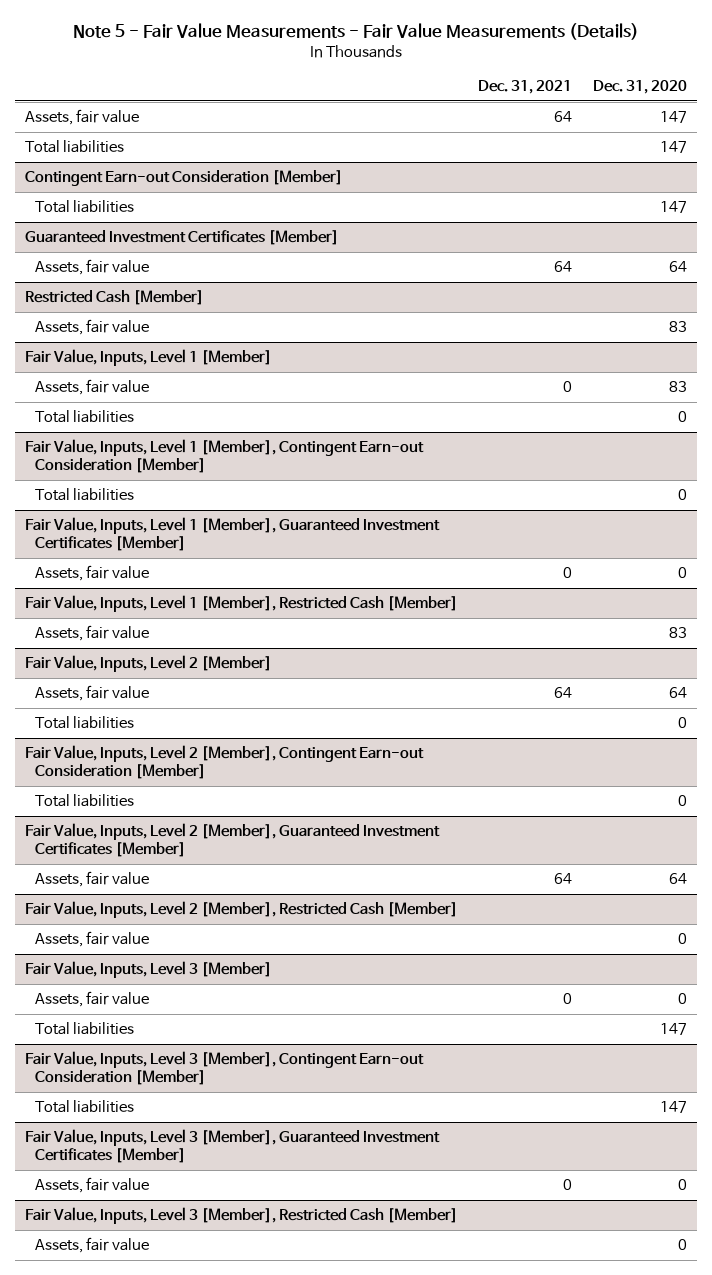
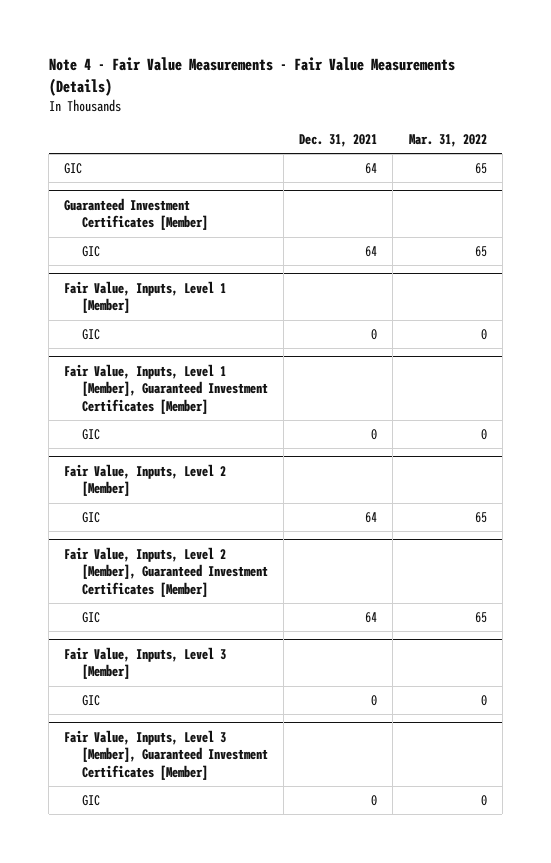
- Note 5 - Fair Value Measurements - Fair Value Measurements (Details)
+ Note 4 - Fair Value Measurements - Fair Value Measurements (Details)
- | Dec. 31, 2021 | Dec. 31, 2020
+ | Dec. 31, 2021 | Mar. 31, 2022
- Assets, fair value | 64 | 147
- Total liabilities | | 147
- Contingent Earn-out Consideration [Member]
- Total liabilities | | 147
+ GIC | 64 | 65
@ Guaranteed Investment Certificates [Member]
- Assets, fair value | 64 | 64
- Restricted Cash [Member]
- Assets, fair value | | 83
@ Guaranteed Investment Certificates [Member]
+ GIC | 64 | 65
@ Fair Value, Inputs, Level 1 [Member]
- Assets, fair value | 0 | 83
- Total liabilities | | 0
- Fair Value, Inputs, Level 1 [Member], Contingent Earn-out Consideration [Member]
- Total liabilities | | 0
@ Fair Value, Inputs, Level 1 [Member]
+ GIC | 0 | 0
@ Fair Value, Inputs, Level 1 [Member], Guaranteed Investment Certificates [Member]
- Assets, fair value | 0 | 0
- Fair Value, Inputs, Level 1 [Member], Restricted Cash [Member]
- Assets, fair value | | 83
@ Fair Value, Inputs, Level 1 [Member], Guaranteed Investment Certificates [Member]
+ GIC | 0 | 0
@ Fair Value, Inputs, Level 2 [Member]
- Assets, fair value | 64 | 64
- Total liabilities | | 0
- Fair Value, Inputs, Level 2 [Member], Contingent Earn-out Consideration [Member]
- Total liabilities | | 0
@ Fair Value, Inputs, Level 2 [Member]
+ GIC | 64 | 65
@ Fair Value, Inputs, Level 2 [Member], Guaranteed Investment Certificates [Member]
- Assets, fair value | 64 | 64
- Fair Value, Inputs, Level 2 [Member], Restricted Cash [Member]
- Assets, fair value | | 0
@ Fair Value, Inputs, Level 2 [Member], Guaranteed Investment Certificates [Member]
+ GIC | 64 | 65
@ Fair Value, Inputs, Level 3 [Member]
- Assets, fair value | 0 | 0
- Total liabilities | | 147
- Fair Value, Inputs, Level 3 [Member], Contingent Earn-out Consideration [Member]
- Total liabilities | | 147
@ Fair Value, Inputs, Level 3 [Member]
+ GIC | 0 | 0
@ Fair Value, Inputs, Level 3 [Member], Guaranteed Investment Certificates [Member]
- Assets, fair value | 0 | 0
- Fair Value, Inputs, Level 3 [Member], Restricted Cash [Member]
- Assets, fair value | | 0
@ Fair Value, Inputs, Level 3 [Member], Guaranteed Investment Certificates [Member]
+ GIC | 0 | 0

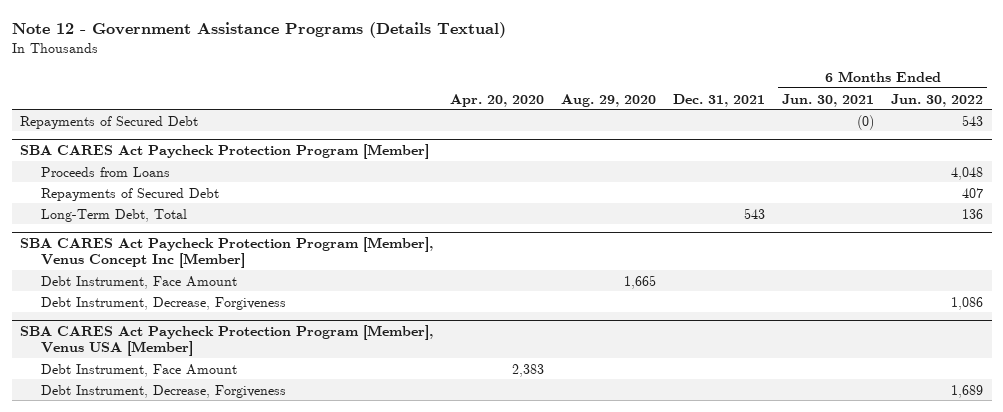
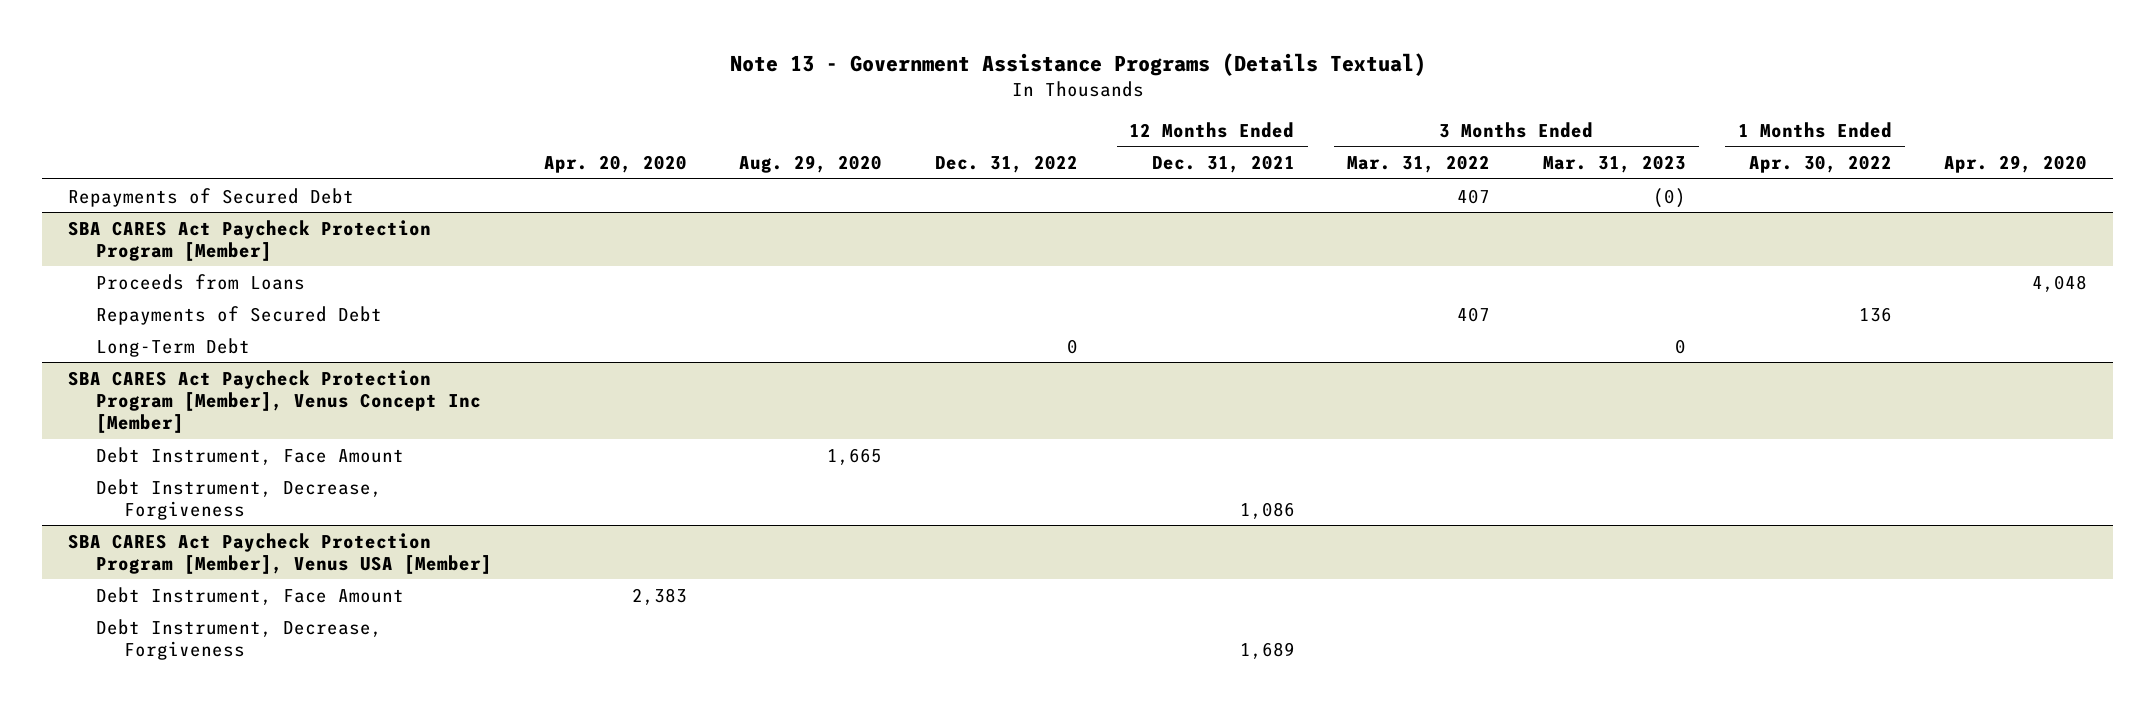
- Note 12 - Government Assistance Programs (Details Textual)
+ Note 13 - Government Assistance Programs (Details Textual)
- | Apr. 20, 2020 | Aug. 29, 2020 | Dec. 31, 2021 | 6 Months Ended Jun. 30, 2021 | 6 Months Ended Jun. 30, 2022
+ | Apr. 20, 2020 | Aug. 29, 2020 | Dec. 31, 2022 | 12 Months Ended Dec. 31, 2021 | 3 Months Ended Mar. 31, 2022 | 3 Months Ended Mar. 31, 2023 | 1 Months Ended Apr. 30, 2022 | Apr. 29, 2020
@ SBA CARES Act Paycheck Protection Program [Member]
- Long-Term Debt, Total | | | 543 | | 136
+ Long-Term Debt | | | 0 | | | 0 | |

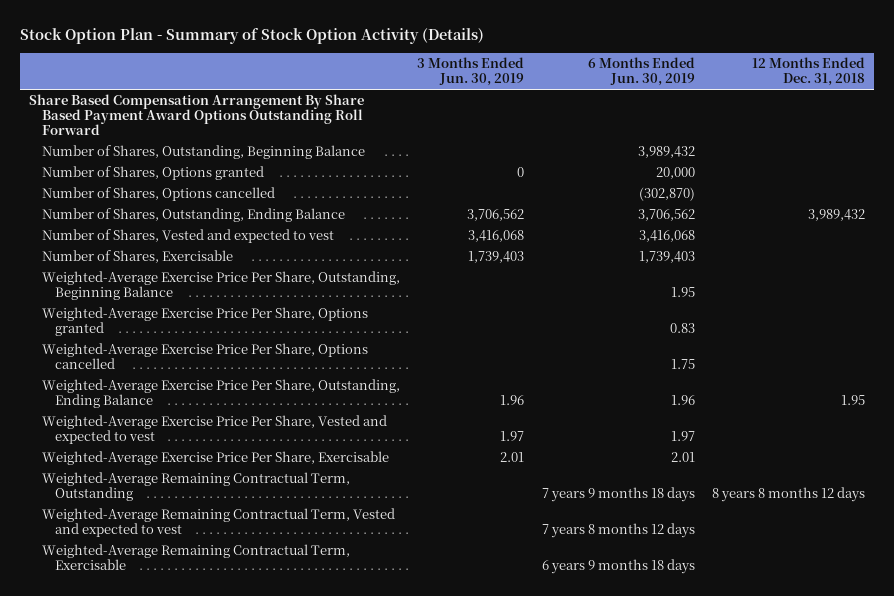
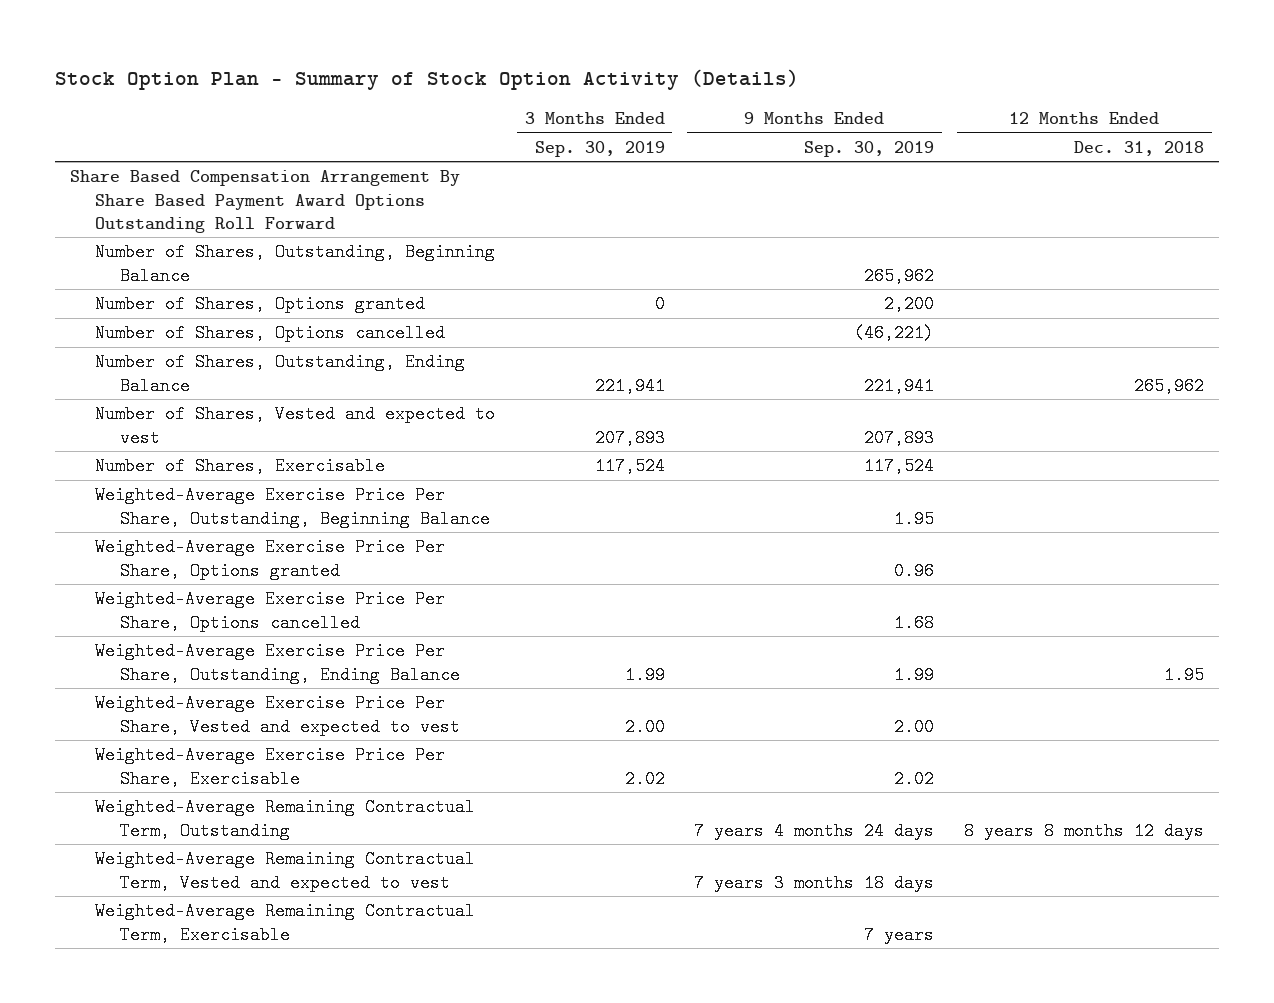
- | 3 Months Ended Jun. 30, 2019 | 6 Months Ended Jun. 30, 2019 | 12 Months Ended Dec. 31, 2018
+ | 3 Months Ended Sep. 30, 2019 | 9 Months Ended Sep. 30, 2019 | 12 Months Ended Dec. 31, 2018
- Number of Shares, Outstanding, Ending Balance | 3,706,562 | 3,706,562 | 3,989,432
+ Number of Shares, Outstanding, Ending Balance | 221,941 | 221,941 | 265,962

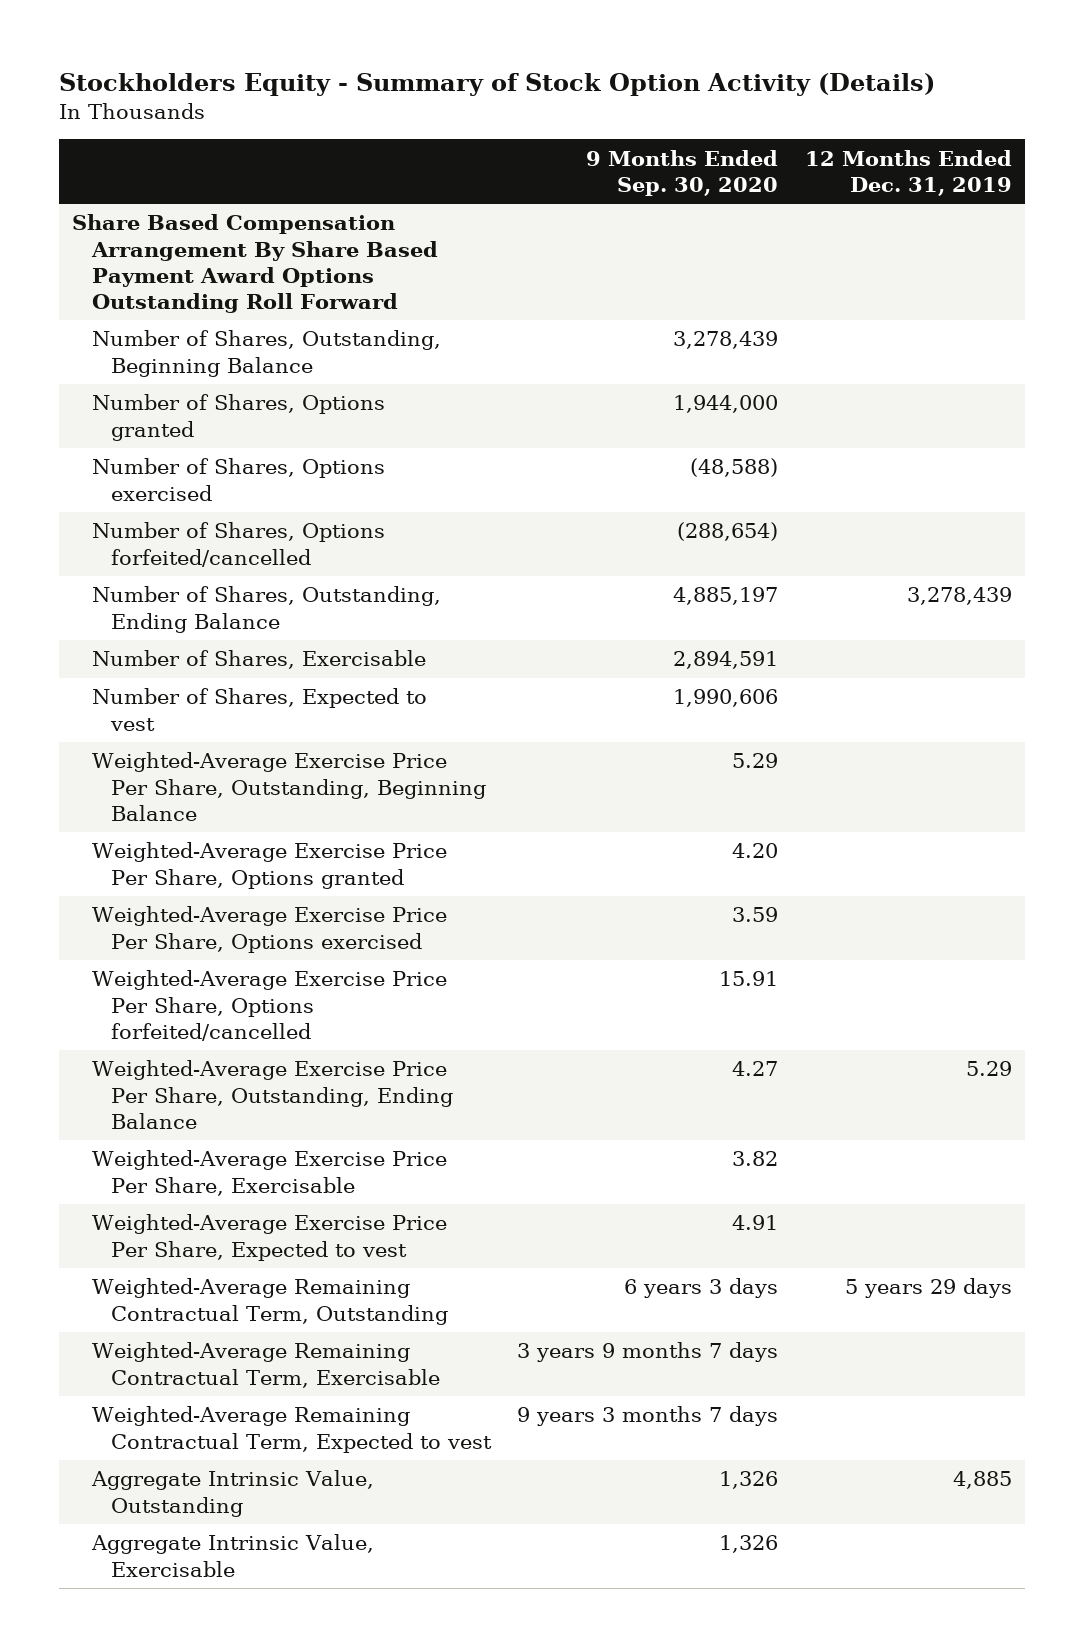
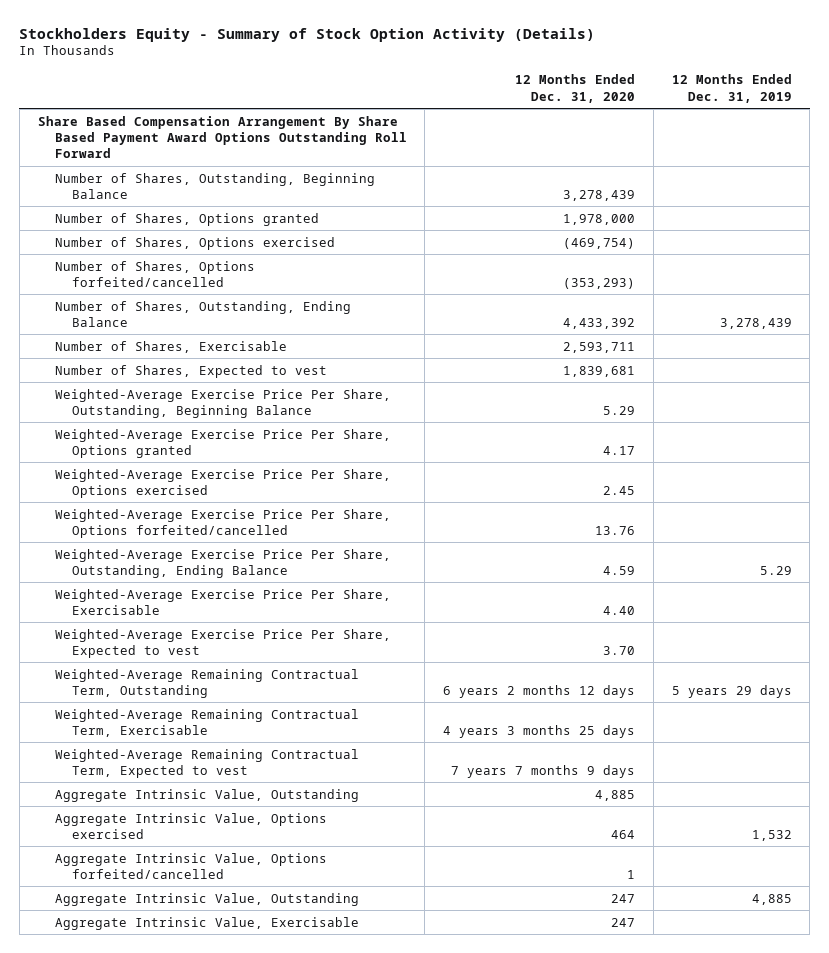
- | 9 Months Ended Sep. 30, 2020 | 12 Months Ended Dec. 31, 2019
+ | 12 Months Ended Dec. 31, 2020 | 12 Months Ended Dec. 31, 2019
+ Aggregate Intrinsic Value, Outstanding | 4,885 |
+ Aggregate Intrinsic Value, Options exercised | 464 | 1,532
+ Aggregate Intrinsic Value, Options forfeited/cancelled | 1 |

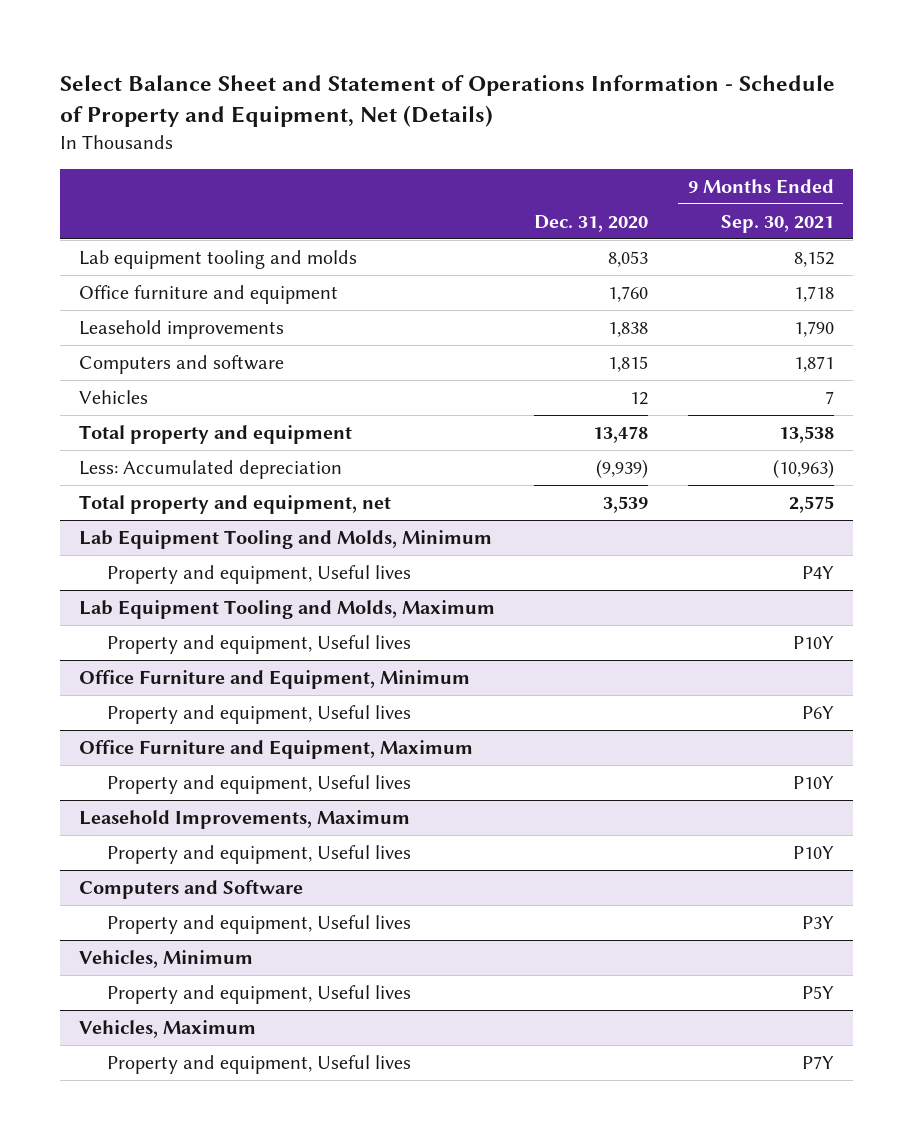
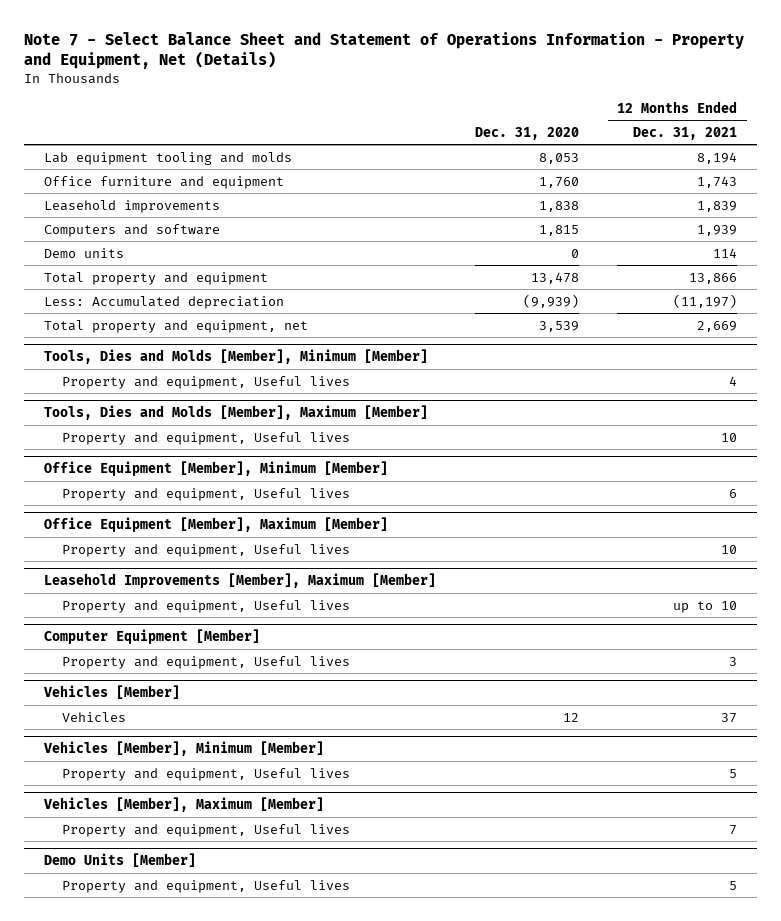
- Select Balance Sheet and Statement of Operations Information - Schedule of Property and Equipment, Net (Details)
+ Note 7 - Select Balance Sheet and Statement of Operations Information - Property and Equipment, Net (Details)
- | Dec. 31, 2020 | 9 Months Ended Sep. 30, 2021
+ | Dec. 31, 2020 | 12 Months Ended Dec. 31, 2021
- Vehicles | 12 | 7
+ Demo units | 0 | 114
- Lab Equipment Tooling and Molds, Minimum
- Property and equipment, Useful lives | | P4Y
- Lab Equipment Tooling and Molds, Maximum
- Property and equipment, Useful lives | | P10Y
- Office Furniture and Equipment, Minimum
+ Tools, Dies and Molds [Member], Minimum [Member]
+ Property and equipment, Useful lives | | 4
+ Tools, Dies and Molds [Member], Maximum [Member]
+ Property and equipment, Useful lives | | 10
+ Office Equipment [Member], Minimum [Member]
- Office Furniture and Equipment, Maximum
+ Office Equipment [Member], Maximum [Member]
- Leasehold Improvements, Maximum
+ Leasehold Improvements [Member], Maximum [Member]
- Computers and Software
+ Computer Equipment [Member]
- Vehicles, Minimum
+ Vehicles [Member]
+ Vehicles | 12 | 37
+ Vehicles [Member], Minimum [Member]
- Vehicles, Maximum
+ Vehicles [Member], Maximum [Member]
+ Demo Units [Member]
+ Property and equipment, Useful lives | | 5

